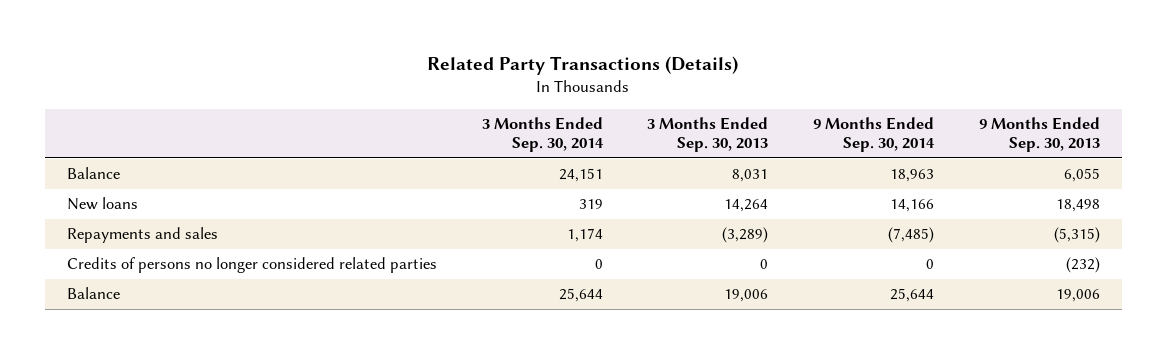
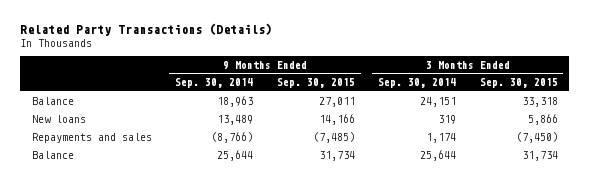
- | 3 Months Ended Sep. 30, 2014 | 3 Months Ended Sep. 30, 2013 | 9 Months Ended Sep. 30, 2014 | 9 Months Ended Sep. 30, 2013
+ | 9 Months Ended Sep. 30, 2014 | 9 Months Ended Sep. 30, 2015 | 3 Months Ended Sep. 30, 2014 | 3 Months Ended Sep. 30, 2015
- New loans | 319 | 14,264 | 14,166 | 18,498
- Repayments and sales | 1,174 | (3,289) | (7,485) | (5,315)
- Credits of persons no longer considered related parties | 0 | 0 | 0 | (232)
+ New loans | 13,489 | 14,166 | 319 | 5,866
+ Repayments and sales | (8,766) | (7,485) | 1,174 | (7,450)

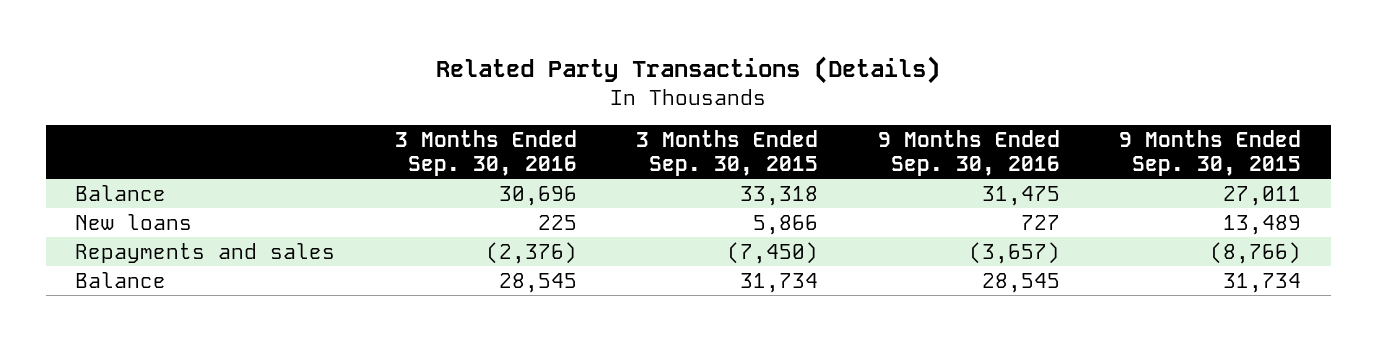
- | 9 Months Ended Sep. 30, 2014 | 9 Months Ended Sep. 30, 2015 | 3 Months Ended Sep. 30, 2014 | 3 Months Ended Sep. 30, 2015
+ | 3 Months Ended Sep. 30, 2016 | 3 Months Ended Sep. 30, 2015 | 9 Months Ended Sep. 30, 2016 | 9 Months Ended Sep. 30, 2015
- New loans | 13,489 | 14,166 | 319 | 5,866
- Repayments and sales | (8,766) | (7,485) | 1,174 | (7,450)
+ New loans | 225 | 5,866 | 727 | 13,489
+ Repayments and sales | (2,376) | (7,450) | (3,657) | (8,766)

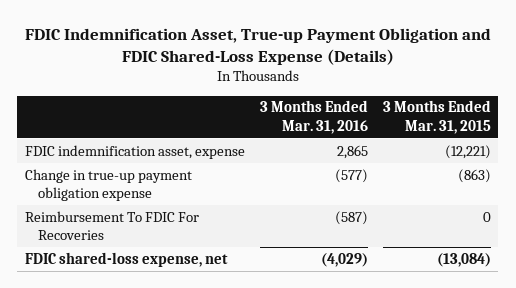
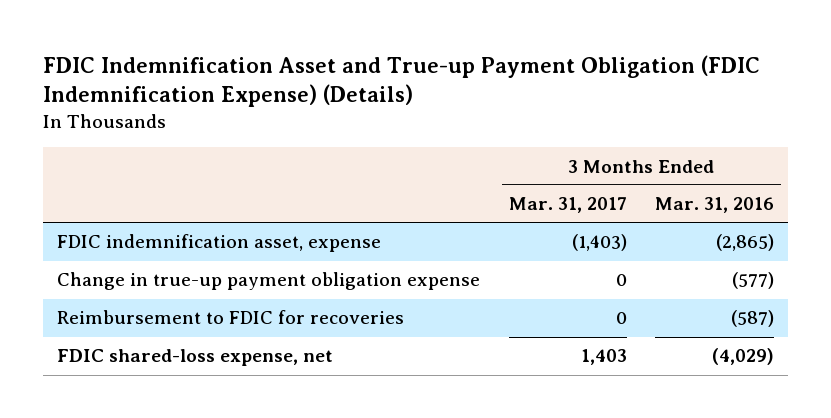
- FDIC Indemnification Asset, True-up Payment Obligation and FDIC Shared-Loss Expense (Details)
+ FDIC Indemnification Asset and True-up Payment Obligation (FDIC Indemnification Expense) (Details)
- | 3 Months Ended Mar. 31, 2016 | 3 Months Ended Mar. 31, 2015
+ | 3 Months Ended Mar. 31, 2017 | 3 Months Ended Mar. 31, 2016
- FDIC indemnification asset, expense | 2,865 | (12,221)
+ FDIC indemnification asset, expense | (1,403) | (2,865)
- Reimbursement To FDIC For Recoveries | (587) | 0
+ Reimbursement to FDIC for recoveries | 0 | (587)

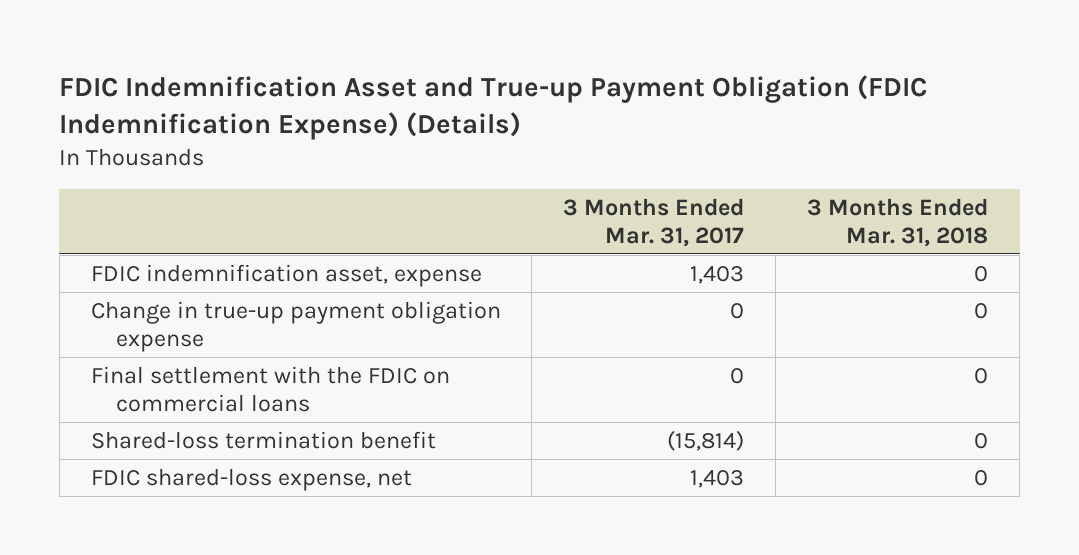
- | 3 Months Ended Mar. 31, 2017 | 3 Months Ended Mar. 31, 2016
+ | 3 Months Ended Mar. 31, 2017 | 3 Months Ended Mar. 31, 2018
- FDIC indemnification asset, expense | (1,403) | (2,865)
+ FDIC indemnification asset, expense | 1,403 | 0
- Reimbursement to FDIC for recoveries | 0 | (587)
+ Final settlement with the FDIC on commercial loans | 0 | 0
+ Shared-loss termination benefit | (15,814) | 0

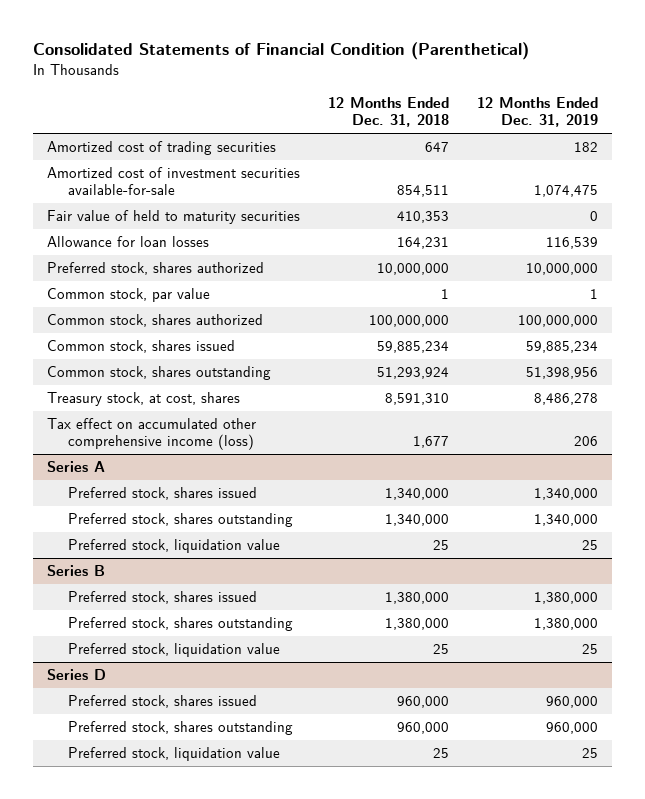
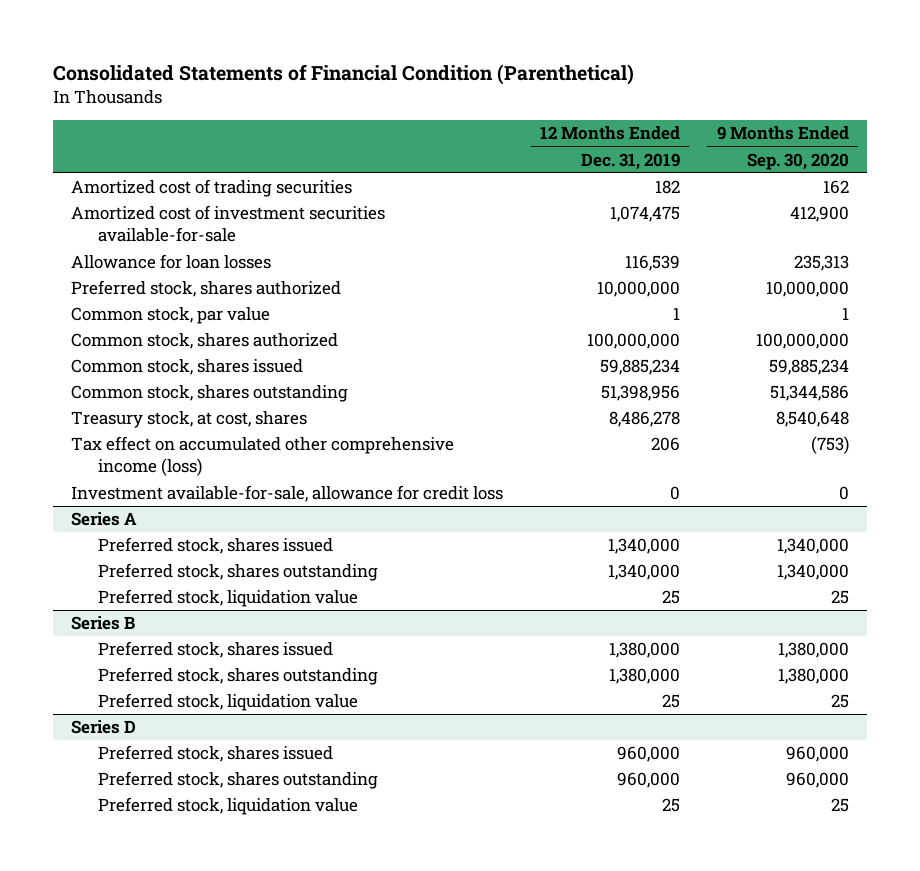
- | 12 Months Ended Dec. 31, 2018 | 12 Months Ended Dec. 31, 2019
+ | 12 Months Ended Dec. 31, 2019 | 9 Months Ended Sep. 30, 2020
- Fair value of held to maturity securities | 410,353 | 0
+ Investment available-for-sale, allowance for credit loss | 0 | 0

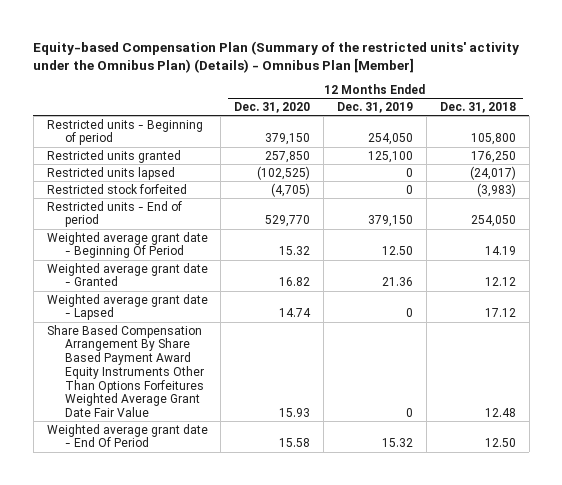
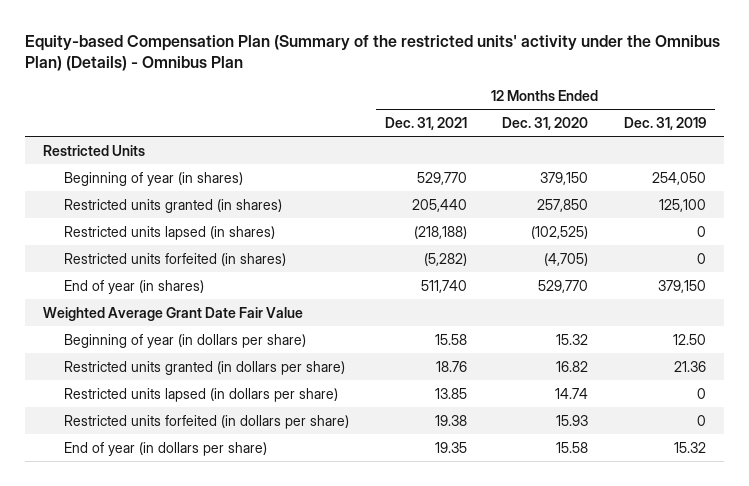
- Equity-based Compensation Plan (Summary of the restricted units' activity under the Omnibus Plan) (Details) - Omnibus Plan [Member]
+ Equity-based Compensation Plan (Summary of the restricted units' activity under the Omnibus Plan) (Details) - Omnibus Plan
- | 12 Months Ended Dec. 31, 2020 | 12 Months Ended Dec. 31, 2019 | 12 Months Ended Dec. 31, 2018
+ | 12 Months Ended Dec. 31, 2021 | 12 Months Ended Dec. 31, 2020 | 12 Months Ended Dec. 31, 2019
- Restricted units - Beginning of period | 379,150 | 254,050 | 105,800
- Restricted units granted | 257,850 | 125,100 | 176,250
- Restricted units lapsed | (102,525) | 0 | (24,017)
- Restricted stock forfeited | (4,705) | 0 | (3,983)
- Restricted units - End of period | 529,770 | 379,150 | 254,050
- Weighted average grant date - Beginning Of Period | 15.32 | 12.50 | 14.19
- Weighted average grant date - Granted | 16.82 | 21.36 | 12.12
- Weighted average grant date - Lapsed | 14.74 | 0 | 17.12
- Share Based Compensation Arrangement By Share Based Payment Award Equity Instruments Other Than Options Forfeitures Weighted Average Grant Date Fair Value | 15.93 | 0 | 12.48
- Weighted average grant date - End Of Period | 15.58 | 15.32 | 12.50
+ Restricted Units
+ Beginning of year (in shares) | 529,770 | 379,150 | 254,050
+ Restricted units granted (in shares) | 205,440 | 257,850 | 125,100
+ Restricted units lapsed (in shares) | (218,188) | (102,525) | 0
+ Restricted units forfeited (in shares) | (5,282) | (4,705) | 0
+ End of year (in shares) | 511,740 | 529,770 | 379,150
+ Weighted Average Grant Date Fair Value
+ Beginning of year (in dollars per share) | 15.58 | 15.32 | 12.50
+ Restricted units granted (in dollars per share) | 18.76 | 16.82 | 21.36
+ Restricted units lapsed (in dollars per share) | 13.85 | 14.74 | 0
+ Restricted units forfeited (in dollars per share) | 19.38 | 15.93 | 0
+ End of year (in dollars per share) | 19.35 | 15.58 | 15.32

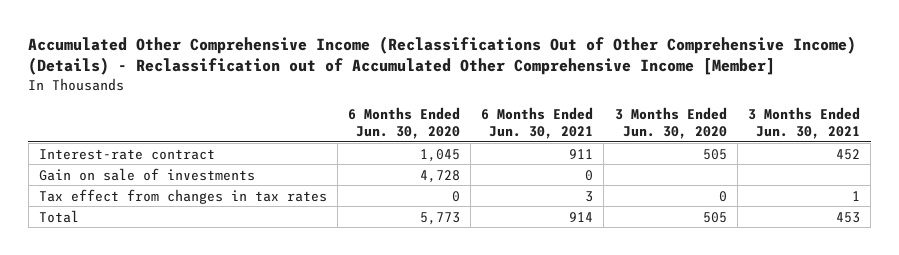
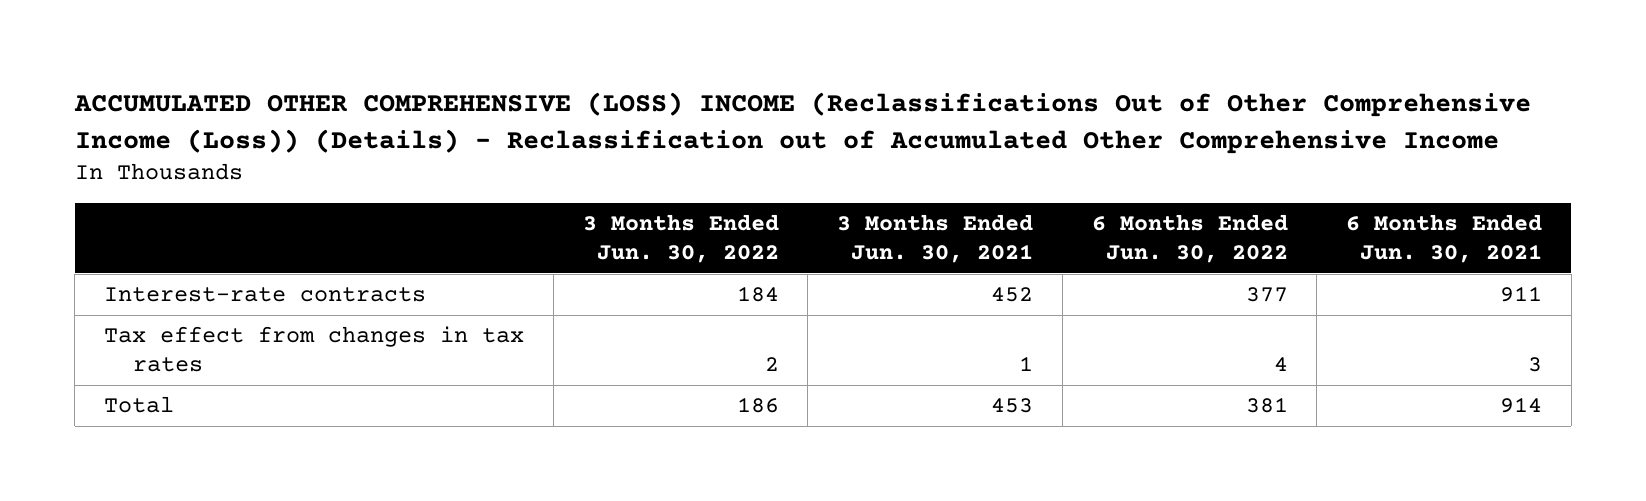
- Accumulated Other Comprehensive Income (Reclassifications Out of Other Comprehensive Income) (Details) - Reclassification out of Accumulated Other Comprehensive Income [Member]
+ ACCUMULATED OTHER COMPREHENSIVE (LOSS) INCOME (Reclassifications Out of Other Comprehensive Income (Loss)) (Details) - Reclassification out of Accumulated Other Comprehensive Income
- | 6 Months Ended Jun. 30, 2020 | 6 Months Ended Jun. 30, 2021 | 3 Months Ended Jun. 30, 2020 | 3 Months Ended Jun. 30, 2021
+ | 3 Months Ended Jun. 30, 2022 | 3 Months Ended Jun. 30, 2021 | 6 Months Ended Jun. 30, 2022 | 6 Months Ended Jun. 30, 2021
- Interest-rate contract | 1,045 | 911 | 505 | 452
- Gain on sale of investments | 4,728 | 0 | |
+ Interest-rate contracts | 184 | 452 | 377 | 911

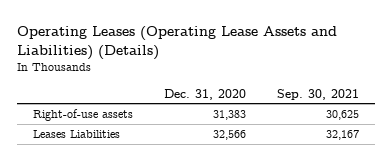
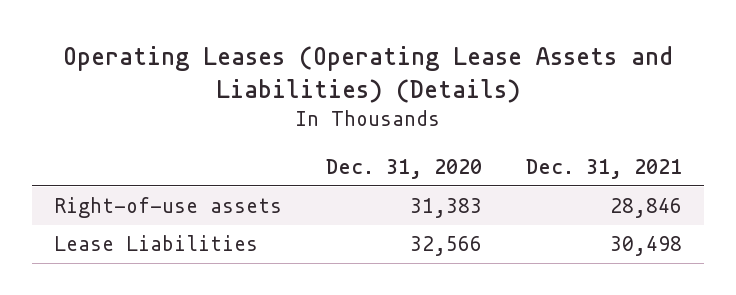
- | Dec. 31, 2020 | Sep. 30, 2021
+ | Dec. 31, 2020 | Dec. 31, 2021
- Leases Liabilities | 32,566 | 32,167
+ Lease Liabilities | 32,566 | 30,498

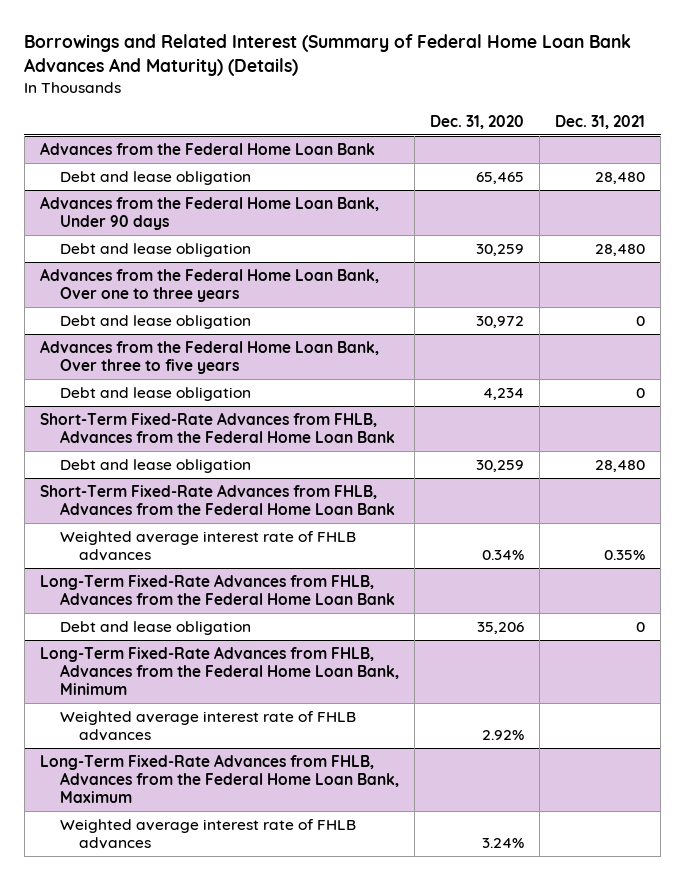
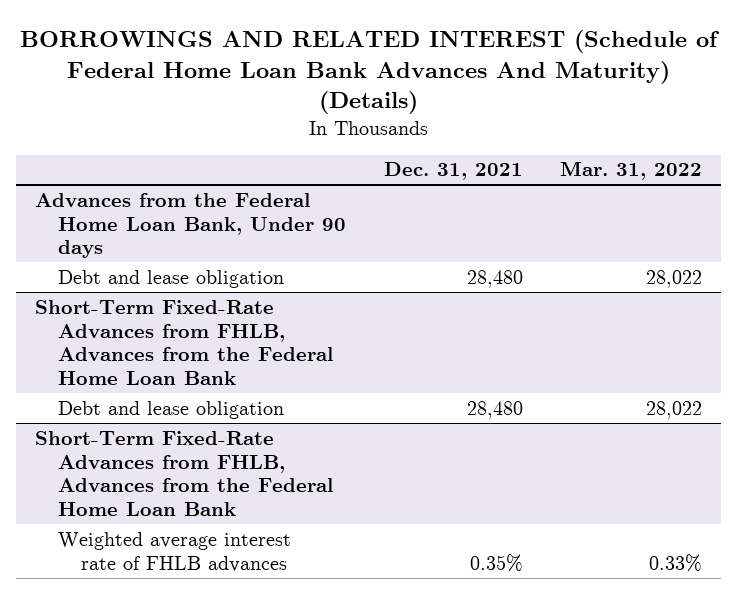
- Borrowings and Related Interest (Summary of Federal Home Loan Bank Advances And Maturity) (Details)
+ BORROWINGS AND RELATED INTEREST (Schedule of Federal Home Loan Bank Advances And Maturity) (Details)
- | Dec. 31, 2020 | Dec. 31, 2021
+ | Dec. 31, 2021 | Mar. 31, 2022
- Advances from the Federal Home Loan Bank
- Debt and lease obligation | 65,465 | 28,480
- Advances from the Federal Home Loan Bank, Over one to three years
- Debt and lease obligation | 30,972 | 0
- Advances from the Federal Home Loan Bank, Over three to five years
- Debt and lease obligation | 4,234 | 0
- Long-Term Fixed-Rate Advances from FHLB, Advances from the Federal Home Loan Bank
- Debt and lease obligation | 35,206 | 0
- Long-Term Fixed-Rate Advances from FHLB, Advances from the Federal Home Loan Bank, Minimum
- Weighted average interest rate of FHLB advances | 2.92% |
- Long-Term Fixed-Rate Advances from FHLB, Advances from the Federal Home Loan Bank, Maximum
- Weighted average interest rate of FHLB advances | 3.24% |

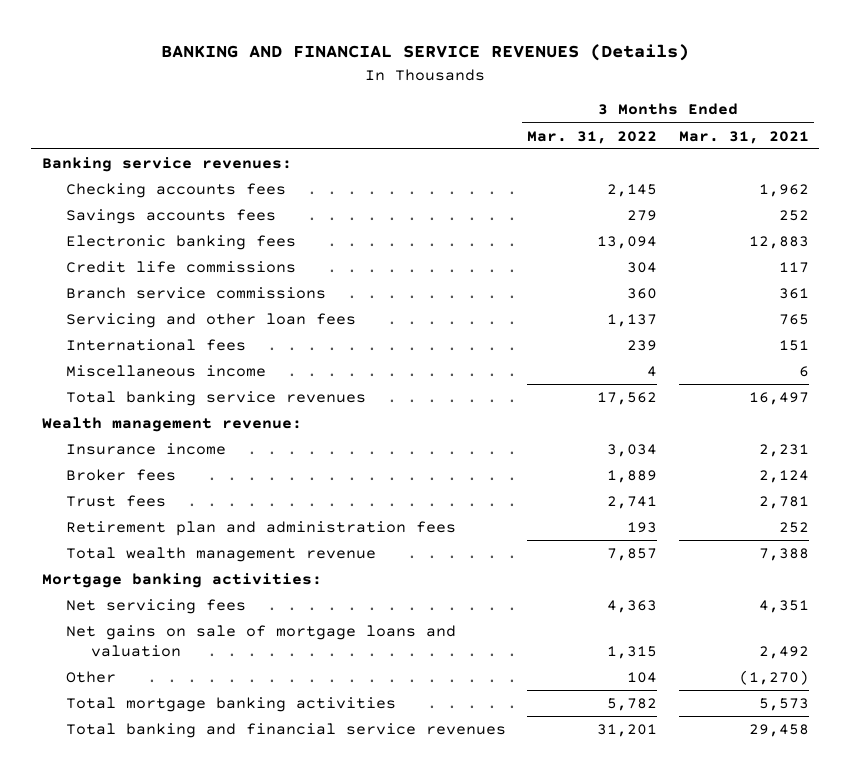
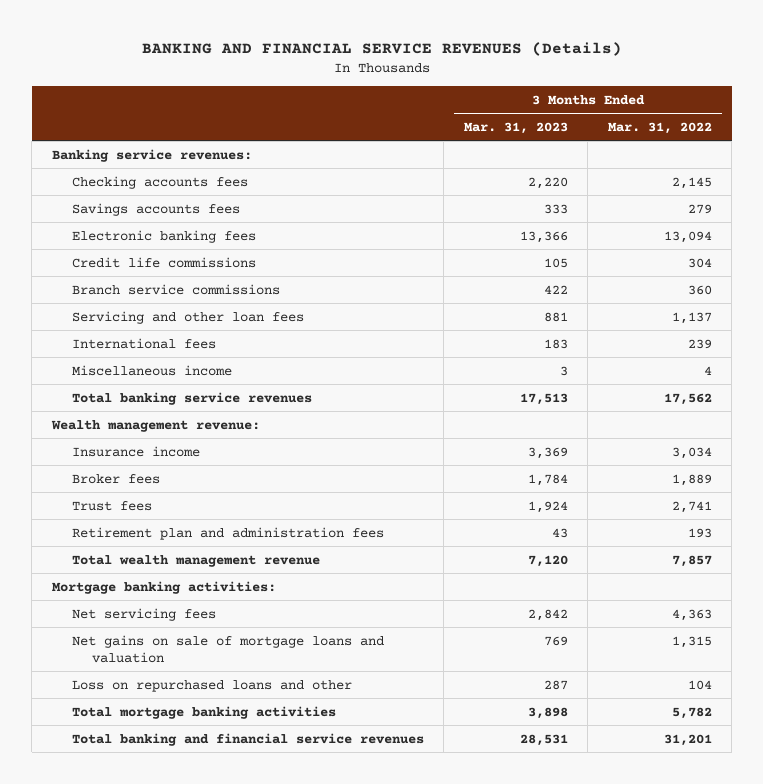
- | 3 Months Ended Mar. 31, 2022 | 3 Months Ended Mar. 31, 2021
+ | 3 Months Ended Mar. 31, 2023 | 3 Months Ended Mar. 31, 2022
- Other | 104 | (1,270)
+ Loss on repurchased loans and other | 287 | 104

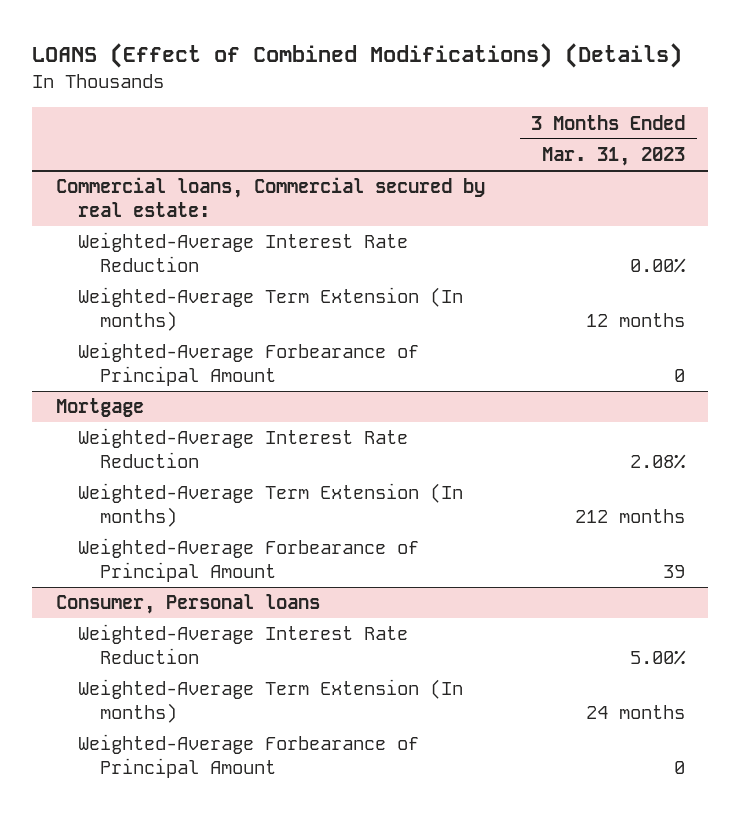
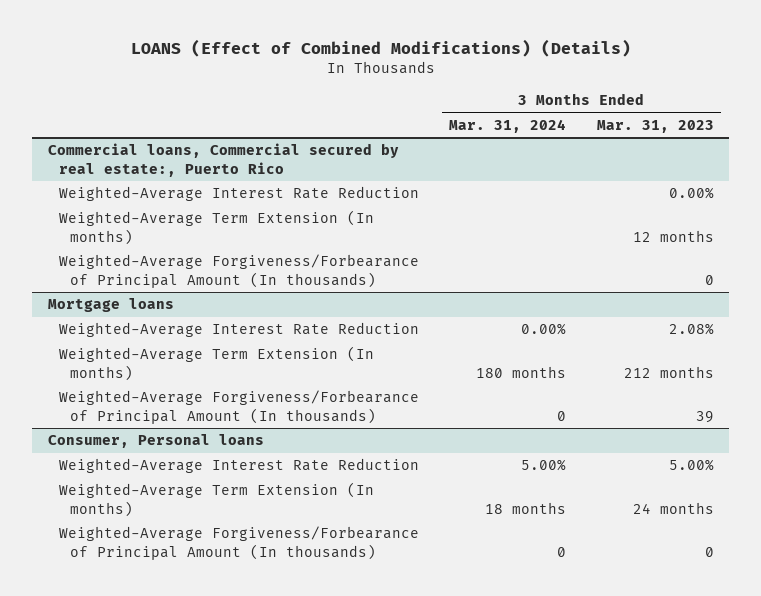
- | 3 Months Ended Mar. 31, 2023
+ | 3 Months Ended Mar. 31, 2024 | 3 Months Ended Mar. 31, 2023
- Commercial loans, Commercial secured by real estate:
+ Commercial loans, Commercial secured by real estate:, Puerto Rico
- Weighted-Average Forbearance of Principal Amount | 0
- Mortgage
+ Weighted-Average Forgiveness/Forbearance of Principal Amount (In thousands) | | 0
+ Mortgage loans
- Weighted-Average Forbearance of Principal Amount | 39
+ Weighted-Average Forgiveness/Forbearance of Principal Amount (In thousands) | 0 | 39
@ Consumer, Personal loans
- Weighted-Average Forbearance of Principal Amount | 0
+ Weighted-Average Forgiveness/Forbearance of Principal Amount (In thousands) | 0 | 0

